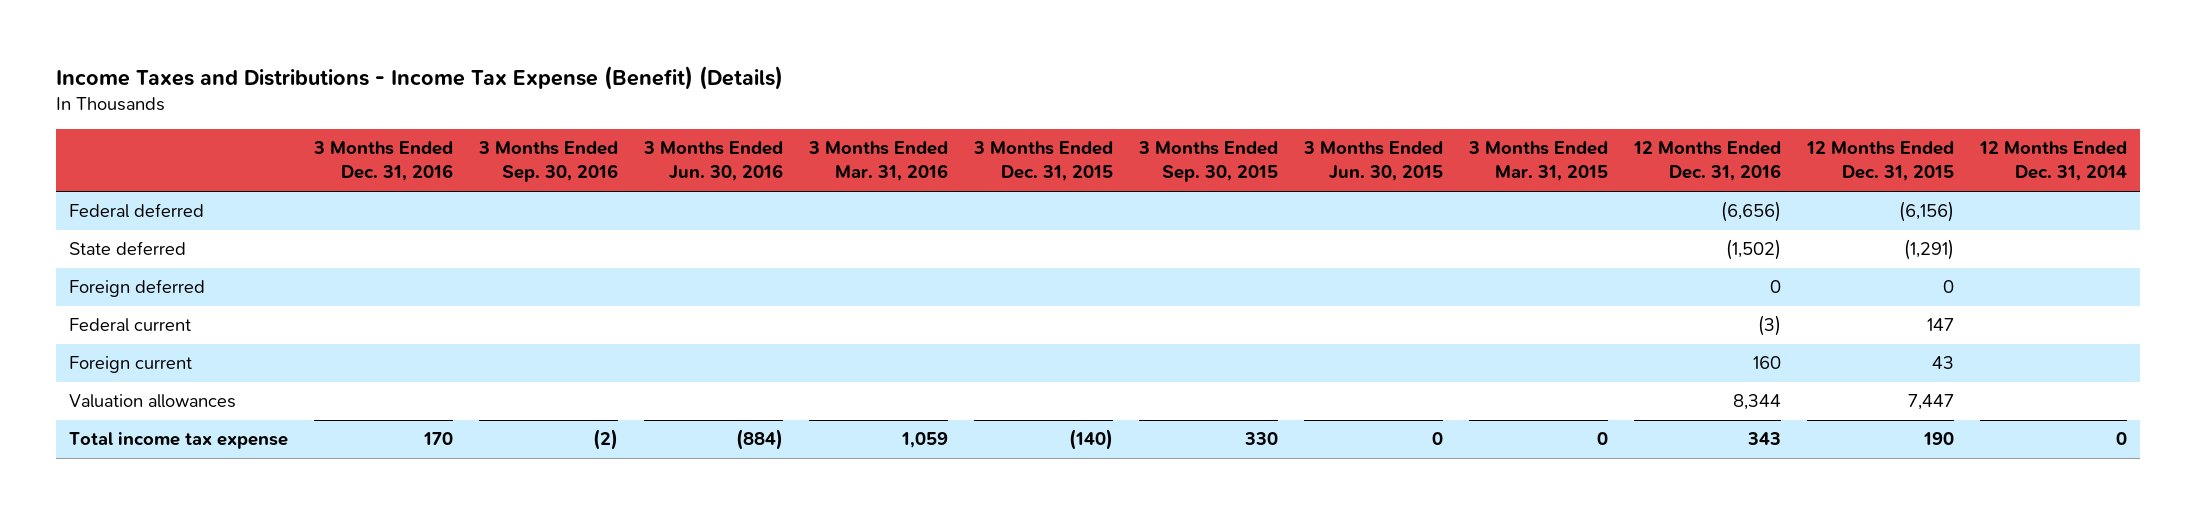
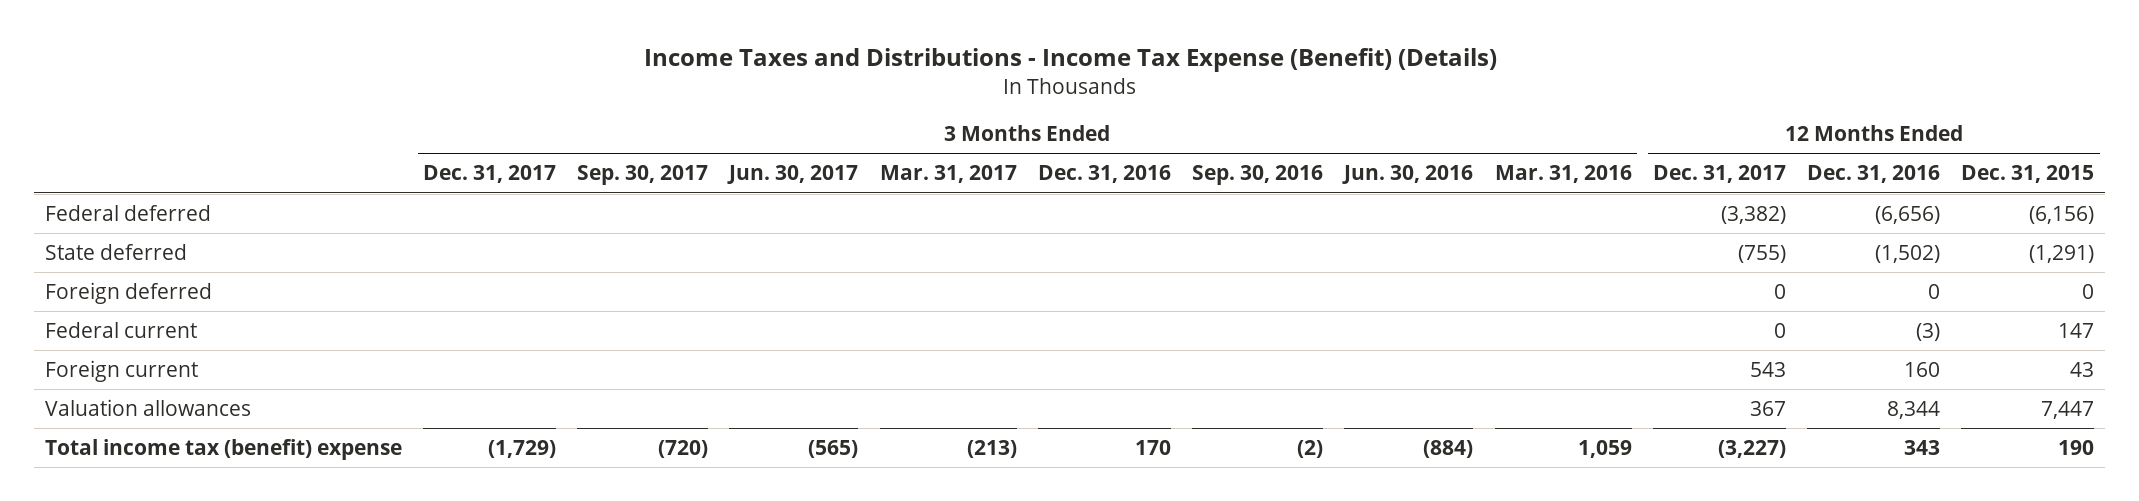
- | 3 Months Ended Dec. 31, 2016 | 3 Months Ended Sep. 30, 2016 | 3 Months Ended Jun. 30, 2016 | 3 Months Ended Mar. 31, 2016 | 3 Months Ended Dec. 31, 2015 | 3 Months Ended Sep. 30, 2015 | 3 Months Ended Jun. 30, 2015 | 3 Months Ended Mar. 31, 2015 | 12 Months Ended Dec. 31, 2016 | 12 Months Ended Dec. 31, 2015 | 12 Months Ended Dec. 31, 2014
+ | 3 Months Ended Dec. 31, 2017 | 3 Months Ended Sep. 30, 2017 | 3 Months Ended Jun. 30, 2017 | 3 Months Ended Mar. 31, 2017 | 3 Months Ended Dec. 31, 2016 | 3 Months Ended Sep. 30, 2016 | 3 Months Ended Jun. 30, 2016 | 3 Months Ended Mar. 31, 2016 | 12 Months Ended Dec. 31, 2017 | 12 Months Ended Dec. 31, 2016 | 12 Months Ended Dec. 31, 2015
- Total income tax expense | 170 | (2) | (884) | 1,059 | (140) | 330 | 0 | 0 | 343 | 190 | 0
+ Total income tax (benefit) expense | (1,729) | (720) | (565) | (213) | 170 | (2) | (884) | 1,059 | (3,227) | 343 | 190

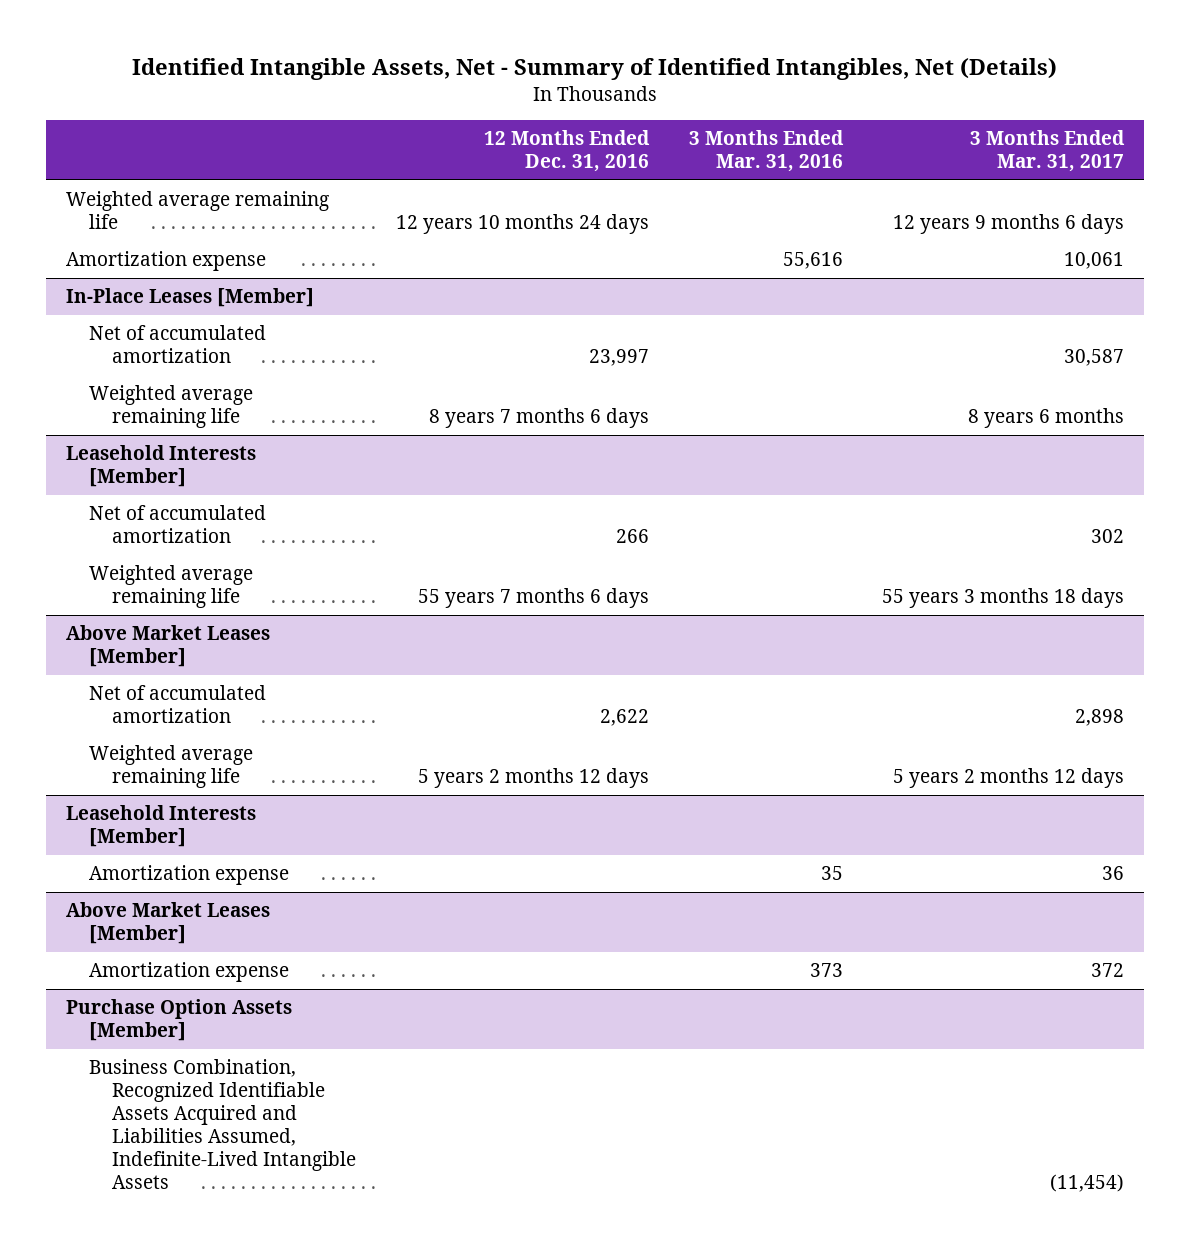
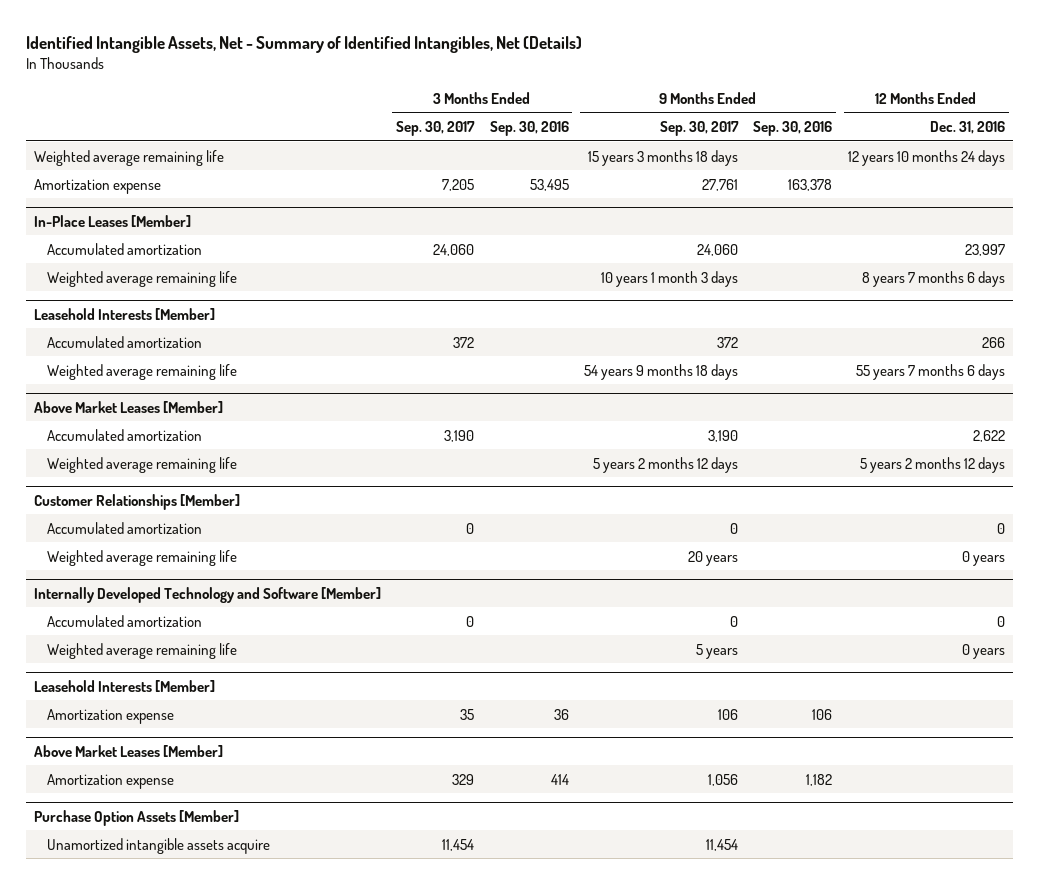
- | 12 Months Ended Dec. 31, 2016 | 3 Months Ended Mar. 31, 2016 | 3 Months Ended Mar. 31, 2017
+ | 3 Months Ended Sep. 30, 2017 | 3 Months Ended Sep. 30, 2016 | 9 Months Ended Sep. 30, 2017 | 9 Months Ended Sep. 30, 2016 | 12 Months Ended Dec. 31, 2016
@ In-Place Leases [Member]
- Net of accumulated amortization | 23,997 | | 30,587
+ Accumulated amortization | 24,060 | | 24,060 | | 23,997
@ Leasehold Interests [Member]
- Net of accumulated amortization | 266 | | 302
+ Accumulated amortization | 372 | | 372 | | 266
@ Above Market Leases [Member]
- Net of accumulated amortization | 2,622 | | 2,898
+ Accumulated amortization | 3,190 | | 3,190 | | 2,622
+ Customer Relationships [Member]
+ Accumulated amortization | 0 | | 0 | | 0
+ Weighted average remaining life | | | 20 years | | 0 years
+ Internally Developed Technology and Software [Member]
+ Accumulated amortization | 0 | | 0 | | 0
+ Weighted average remaining life | | | 5 years | | 0 years
@ Purchase Option Assets [Member]
- Business Combination, Recognized Identifiable Assets Acquired and Liabilities Assumed, Indefinite-Lived Intangible Assets | | | (11,454)
+ Unamortized intangible assets acquire | 11,454 | | 11,454 | |

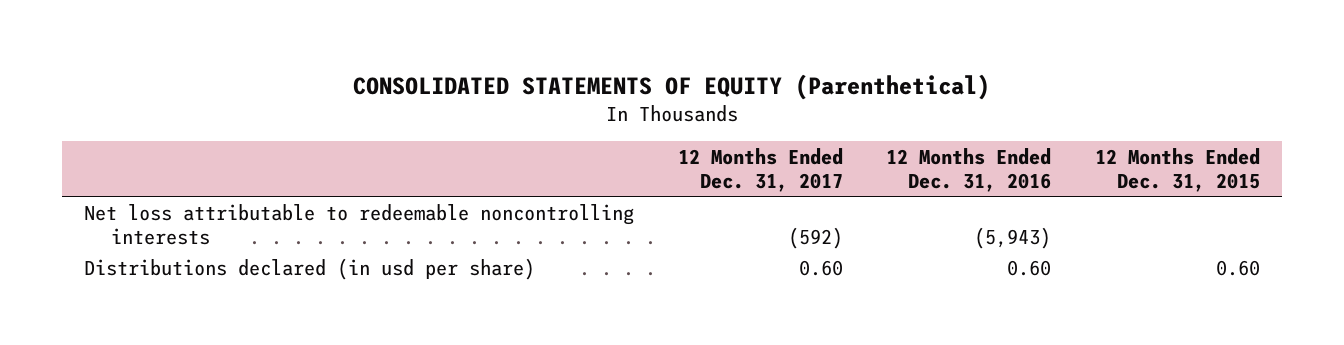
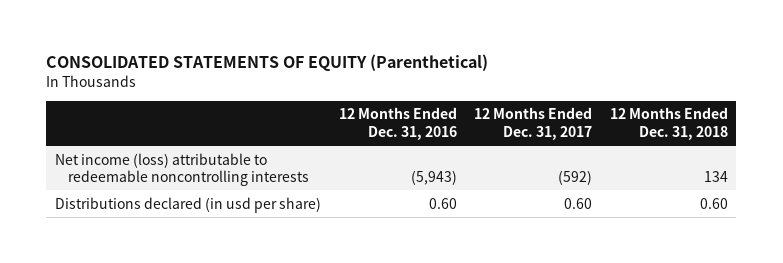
- | 12 Months Ended Dec. 31, 2017 | 12 Months Ended Dec. 31, 2016 | 12 Months Ended Dec. 31, 2015
+ | 12 Months Ended Dec. 31, 2016 | 12 Months Ended Dec. 31, 2017 | 12 Months Ended Dec. 31, 2018
- Net loss attributable to redeemable noncontrolling interests | (592) | (5,943) |
+ Net income (loss) attributable to redeemable noncontrolling interests | (5,943) | (592) | 134

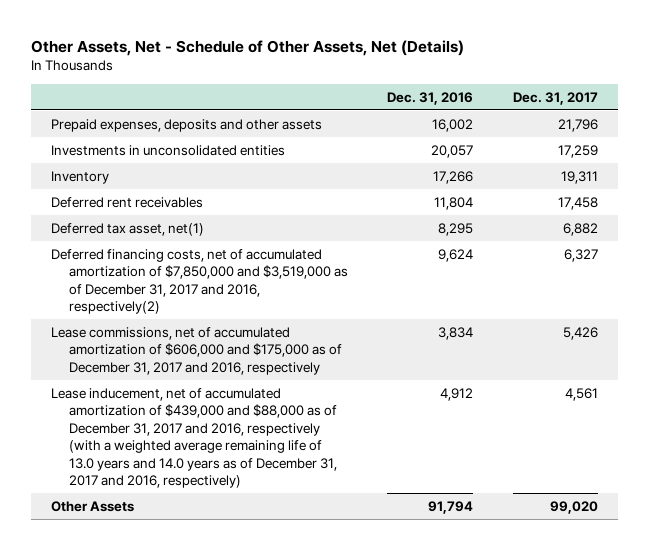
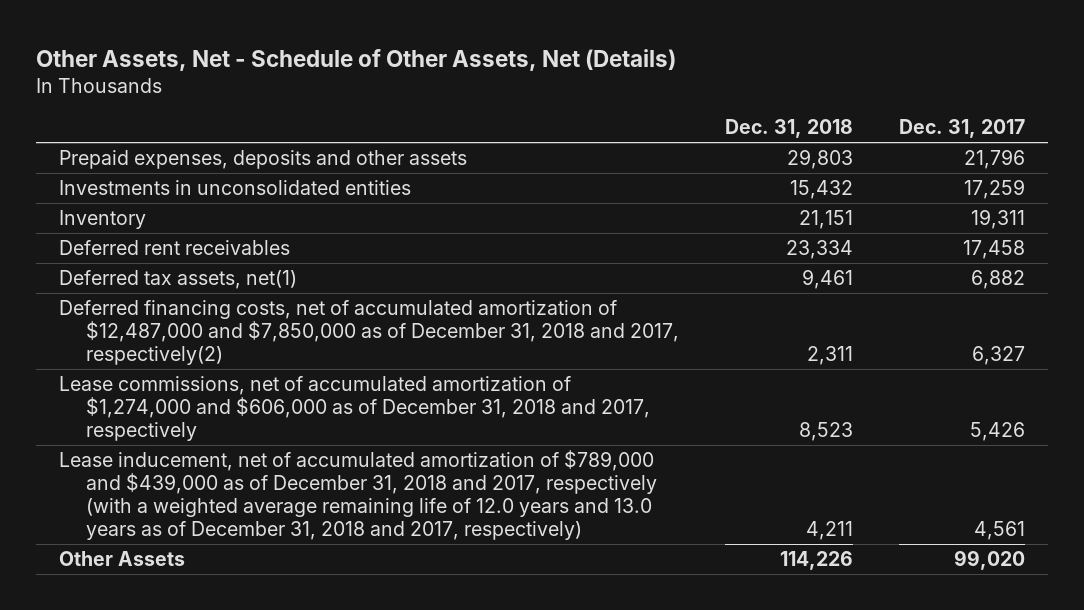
- | Dec. 31, 2016 | Dec. 31, 2017
+ | Dec. 31, 2018 | Dec. 31, 2017
- Deferred tax asset, net(1) | 8,295 | 6,882
- Deferred financing costs, net of accumulated amortization of $7,850,000 and $3,519,000 as of December 31, 2017 and 2016, respectively(2) | 9,624 | 6,327
- Lease commissions, net of accumulated amortization of $606,000 and $175,000 as of December 31, 2017 and 2016, respectively | 3,834 | 5,426
- Lease inducement, net of accumulated amortization of $439,000 and $88,000 as of December 31, 2017 and 2016, respectively (with a weighted average remaining life of 13.0 years and 14.0 years as of December 31, 2017 and 2016, respectively) | 4,912 | 4,561
+ Deferred tax assets, net(1) | 9,461 | 6,882
+ Deferred financing costs, net of accumulated amortization of $12,487,000 and $7,850,000 as of December 31, 2018 and 2017, respectively(2) | 2,311 | 6,327
+ Lease commissions, net of accumulated amortization of $1,274,000 and $606,000 as of December 31, 2018 and 2017, respectively | 8,523 | 5,426
+ Lease inducement, net of accumulated amortization of $789,000 and $439,000 as of December 31, 2018 and 2017, respectively (with a weighted average remaining life of 12.0 years and 13.0 years as of December 31, 2018 and 2017, respectively) | 4,211 | 4,561

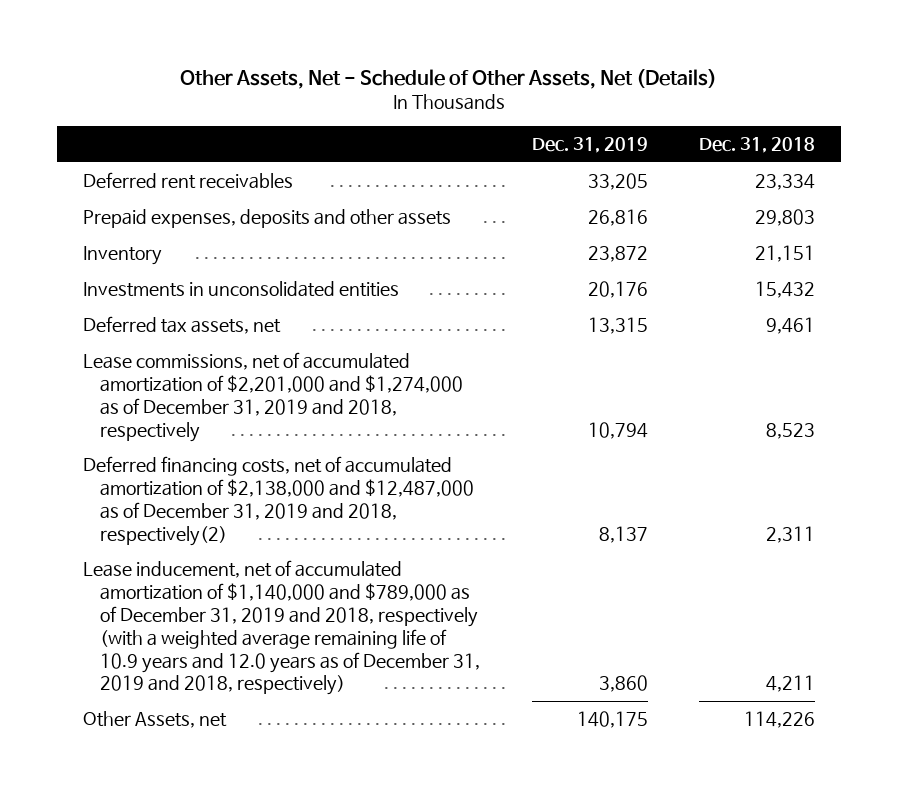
- | Dec. 31, 2018 | Dec. 31, 2017
+ | Dec. 31, 2019 | Dec. 31, 2018
moved up: Deferred rent receivables | 33,205 | 23,334
- Deferred tax assets, net(1) | 9,461 | 6,882
- Deferred financing costs, net of accumulated amortization of $12,487,000 and $7,850,000 as of December 31, 2018 and 2017, respectively(2) | 2,311 | 6,327
- Lease commissions, net of accumulated amortization of $1,274,000 and $606,000 as of December 31, 2018 and 2017, respectively | 8,523 | 5,426
- Lease inducement, net of accumulated amortization of $789,000 and $439,000 as of December 31, 2018 and 2017, respectively (with a weighted average remaining life of 12.0 years and 13.0 years as of December 31, 2018 and 2017, respectively) | 4,211 | 4,561
- Other Assets | 114,226 | 99,020
moved down: Investments in unconsolidated entities | 20,176 | 15,432
+ Deferred tax assets, net | 13,315 | 9,461
+ Lease commissions, net of accumulated amortization of $2,201,000 and $1,274,000 as of December 31, 2019 and 2018, respectively | 10,794 | 8,523
+ Deferred financing costs, net of accumulated amortization of $2,138,000 and $12,487,000 as of December 31, 2019 and 2018, respectively(2) | 8,137 | 2,311
+ Lease inducement, net of accumulated amortization of $1,140,000 and $789,000 as of December 31, 2019 and 2018, respectively (with a weighted average remaining life of 10.9 years and 12.0 years as of December 31, 2019 and 2018, respectively) | 3,860 | 4,211
+ Other Assets, net | 140,175 | 114,226

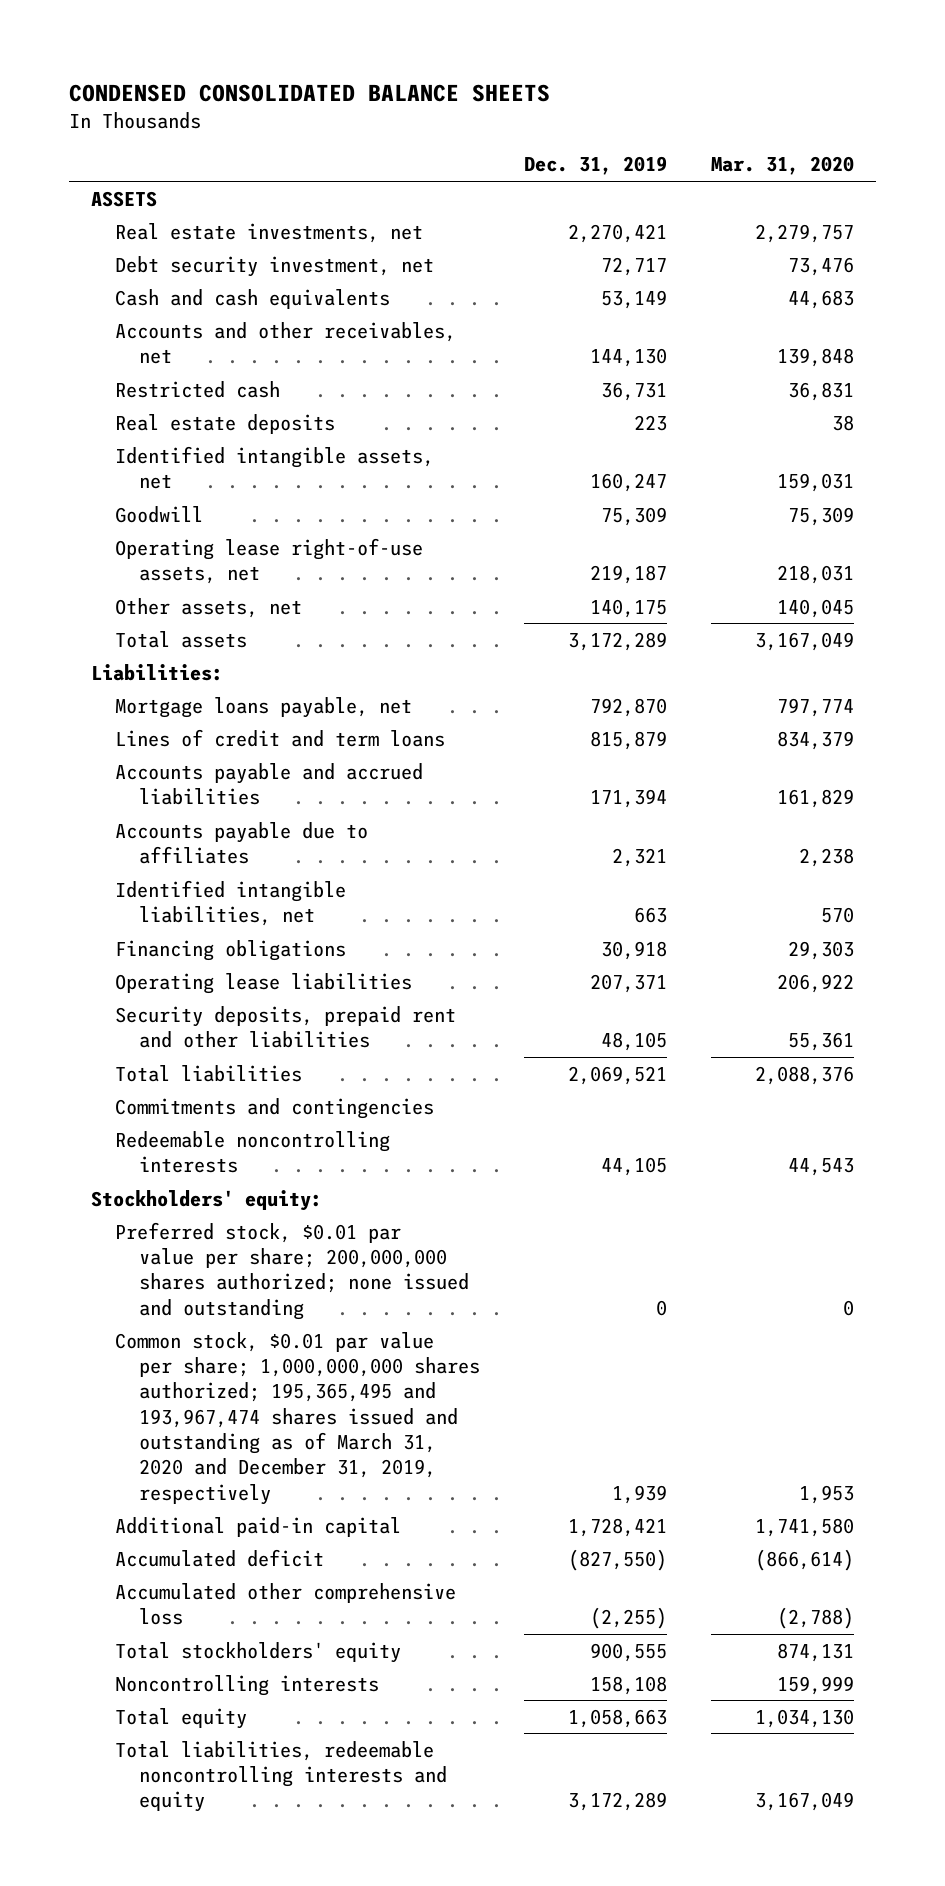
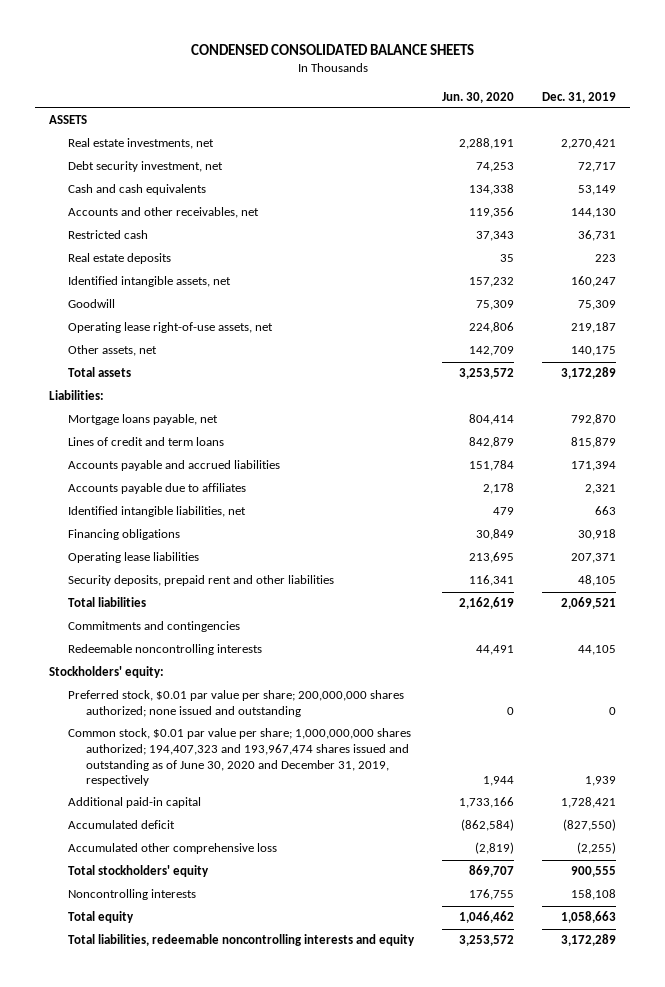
- | Dec. 31, 2019 | Mar. 31, 2020
+ | Jun. 30, 2020 | Dec. 31, 2019
- Common stock, $0.01 par value per share; 1,000,000,000 shares authorized; 195,365,495 and 193,967,474 shares issued and outstanding as of March 31, 2020 and December 31, 2019, respectively | 1,939 | 1,953
+ Common stock, $0.01 par value per share; 1,000,000,000 shares authorized; 194,407,323 and 193,967,474 shares issued and outstanding as of June 30, 2020 and December 31, 2019, respectively | 1,944 | 1,939

